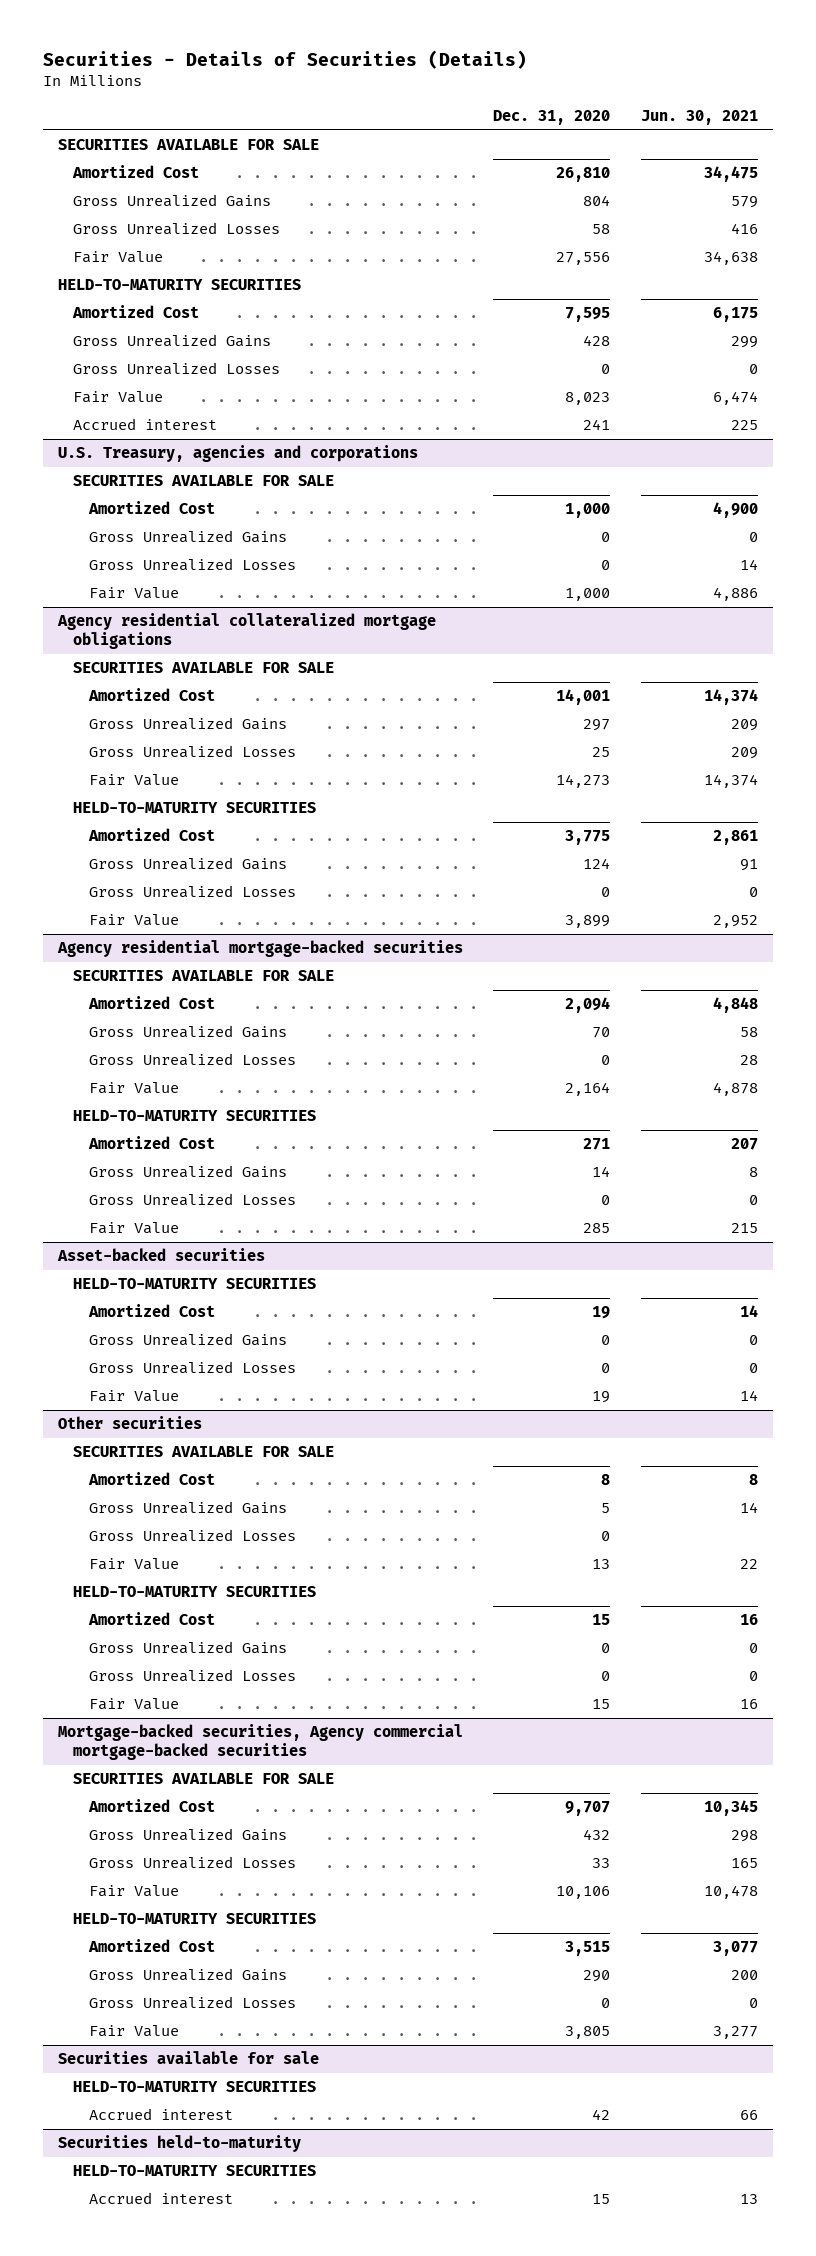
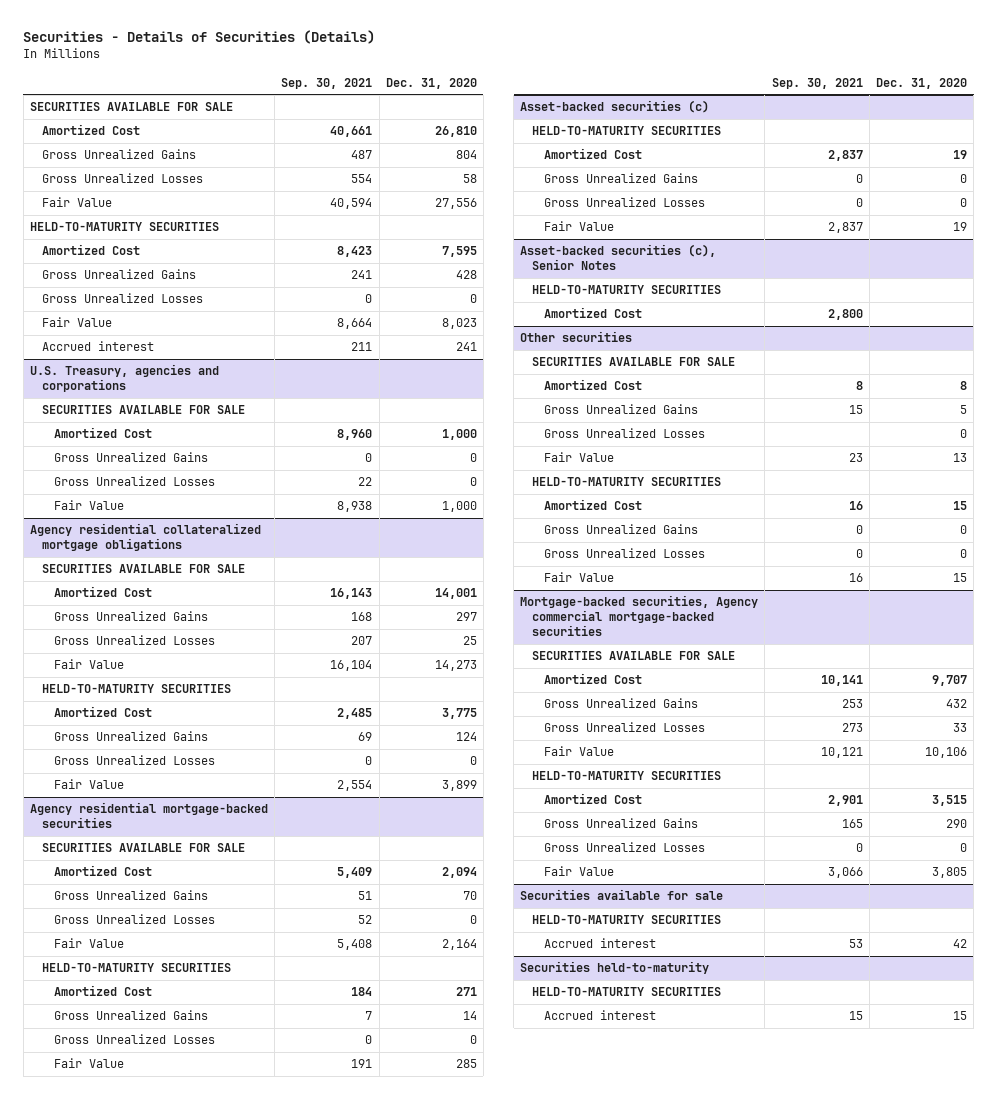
- | Dec. 31, 2020 | Jun. 30, 2021
+ | Sep. 30, 2021 | Dec. 31, 2020
- Asset-backed securities
+ Asset-backed securities (c)
+ Asset-backed securities (c), Senior Notes
+ HELD-TO-MATURITY SECURITIES
+ Amortized Cost | 2,800 |

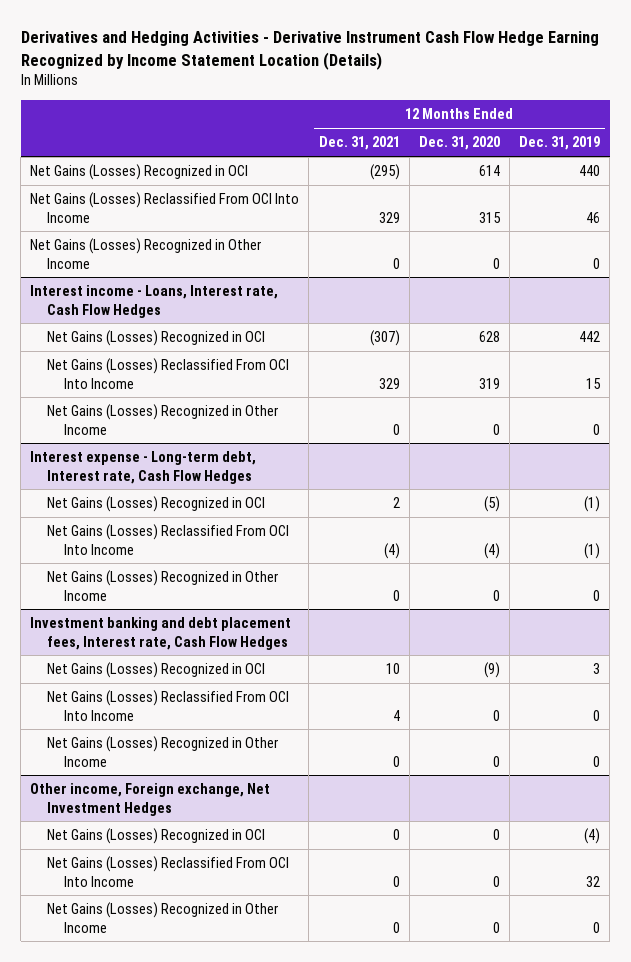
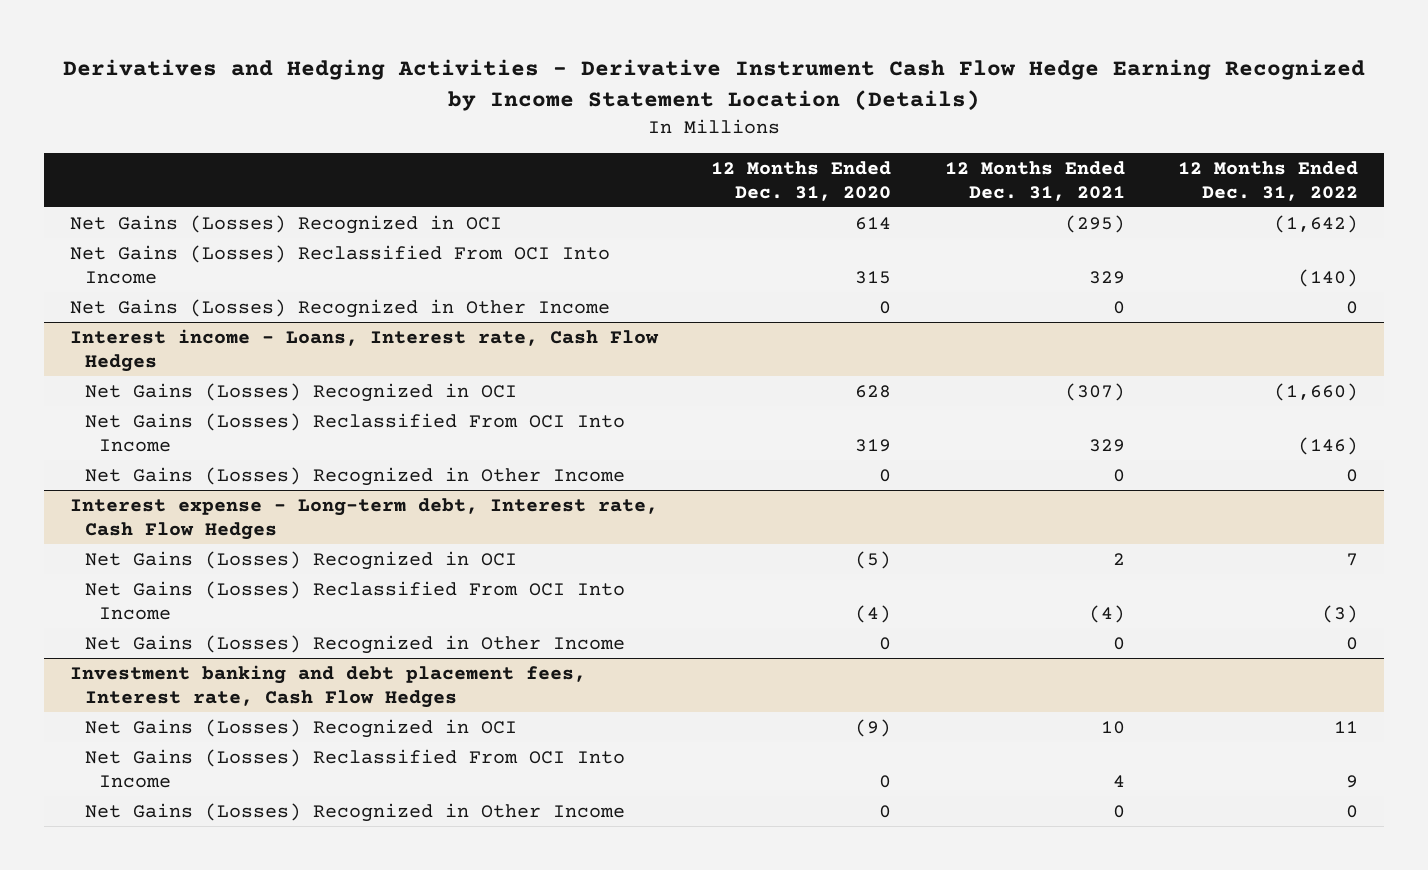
- | 12 Months Ended Dec. 31, 2021 | 12 Months Ended Dec. 31, 2020 | 12 Months Ended Dec. 31, 2019
+ | 12 Months Ended Dec. 31, 2020 | 12 Months Ended Dec. 31, 2021 | 12 Months Ended Dec. 31, 2022
- Other income, Foreign exchange, Net Investment Hedges
- Net Gains (Losses) Recognized in OCI | 0 | 0 | (4)
- Net Gains (Losses) Reclassified From OCI Into Income | 0 | 0 | 32
- Net Gains (Losses) Recognized in Other Income | 0 | 0 | 0

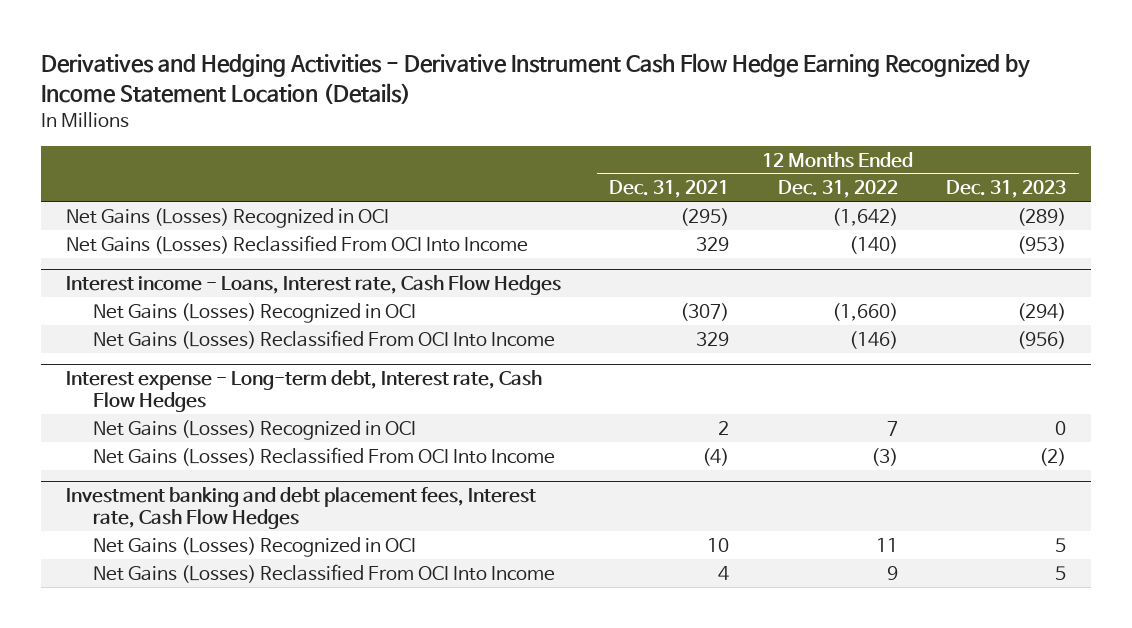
- | 12 Months Ended Dec. 31, 2020 | 12 Months Ended Dec. 31, 2021 | 12 Months Ended Dec. 31, 2022
+ | 12 Months Ended Dec. 31, 2021 | 12 Months Ended Dec. 31, 2022 | 12 Months Ended Dec. 31, 2023
- Net Gains (Losses) Recognized in Other Income | 0 | 0 | 0
@ Interest income - Loans, Interest rate, Cash Flow Hedges
- Net Gains (Losses) Recognized in Other Income | 0 | 0 | 0
@ Interest expense - Long-term debt, Interest rate, Cash Flow Hedges
- Net Gains (Losses) Recognized in Other Income | 0 | 0 | 0
@ Investment banking and debt placement fees, Interest rate, Cash Flow Hedges
- Net Gains (Losses) Recognized in Other Income | 0 | 0 | 0

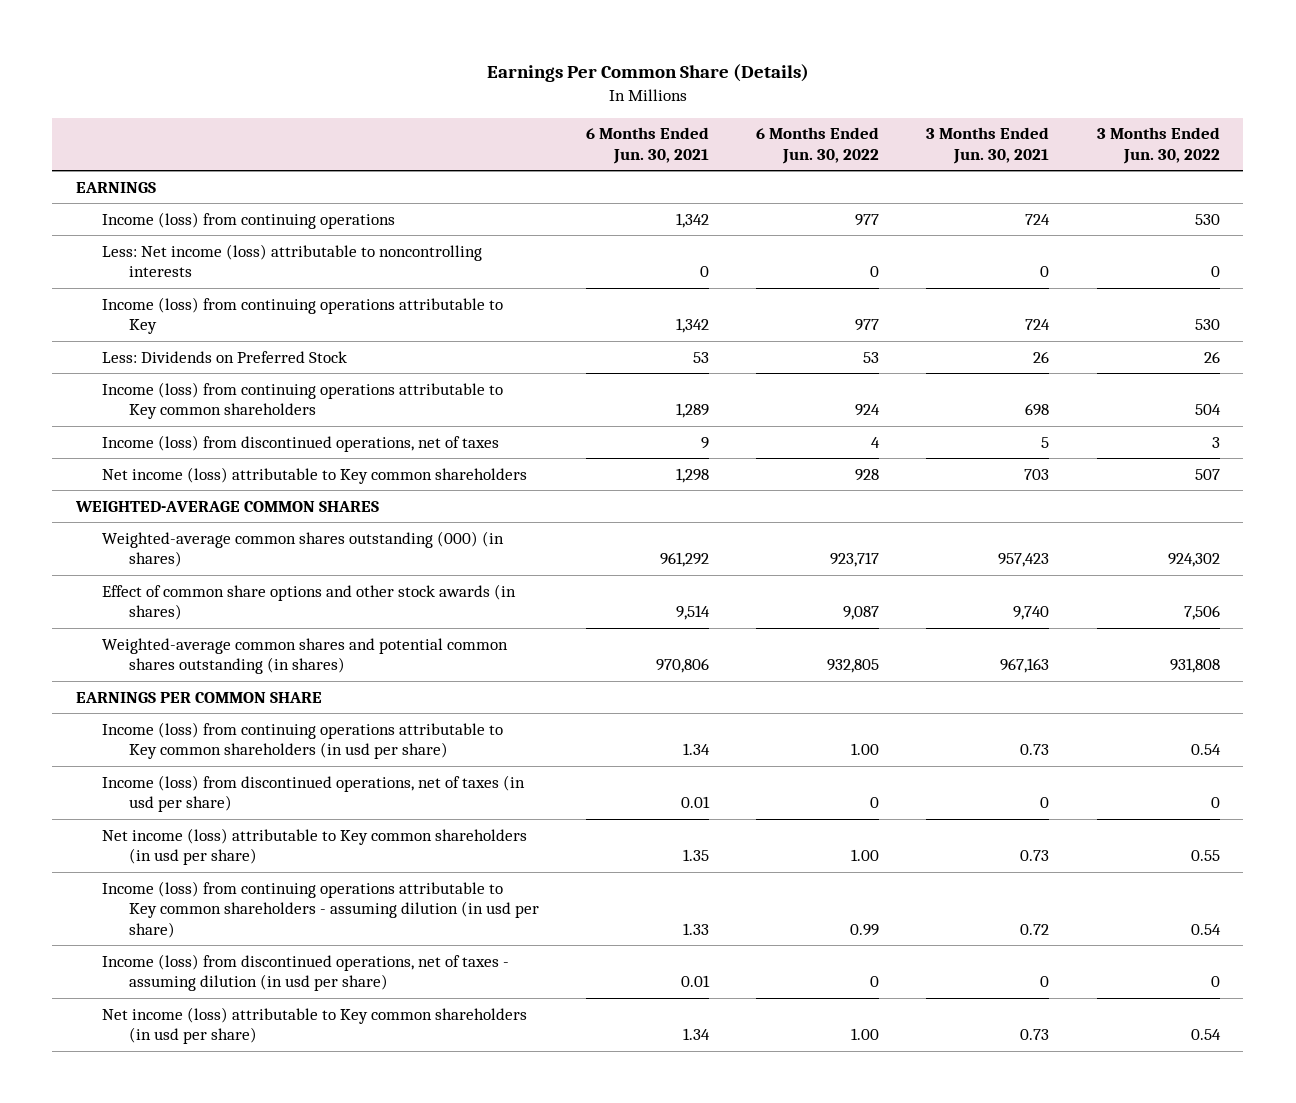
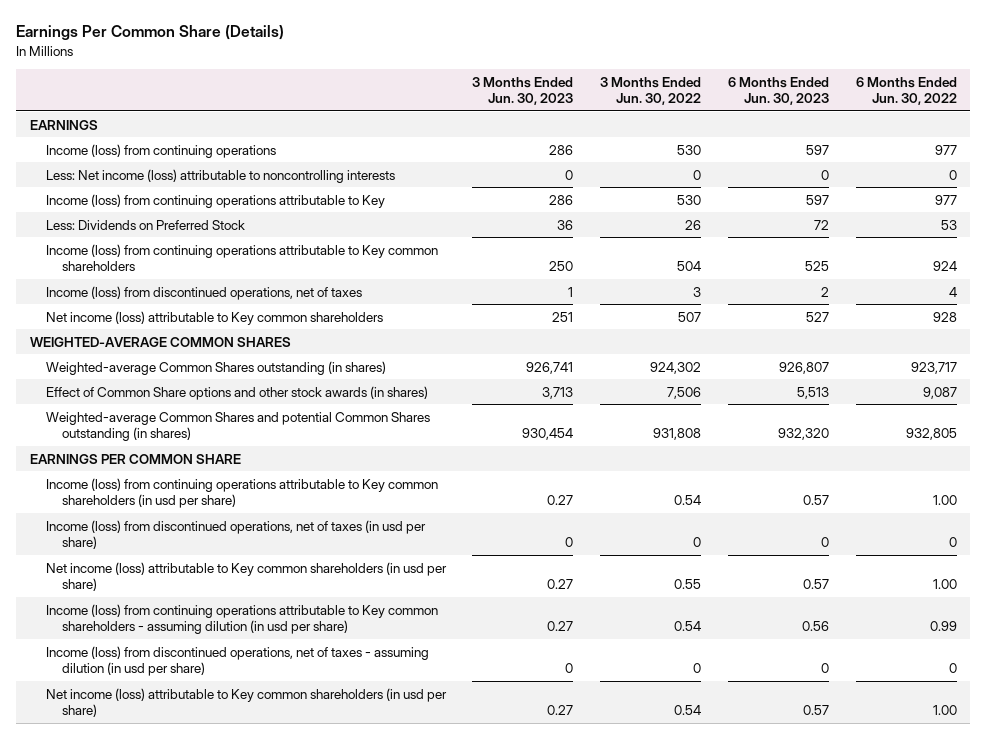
- | 6 Months Ended Jun. 30, 2021 | 6 Months Ended Jun. 30, 2022 | 3 Months Ended Jun. 30, 2021 | 3 Months Ended Jun. 30, 2022
+ | 3 Months Ended Jun. 30, 2023 | 3 Months Ended Jun. 30, 2022 | 6 Months Ended Jun. 30, 2023 | 6 Months Ended Jun. 30, 2022
- Weighted-average common shares outstanding (000) (in shares) | 961,292 | 923,717 | 957,423 | 924,302
- Effect of common share options and other stock awards (in shares) | 9,514 | 9,087 | 9,740 | 7,506
- Weighted-average common shares and potential common shares outstanding (in shares) | 970,806 | 932,805 | 967,163 | 931,808
+ Weighted-average Common Shares outstanding (in shares) | 926,741 | 924,302 | 926,807 | 923,717
+ Effect of Common Share options and other stock awards (in shares) | 3,713 | 7,506 | 5,513 | 9,087
+ Weighted-average Common Shares and potential Common Shares outstanding (in shares) | 930,454 | 931,808 | 932,320 | 932,805

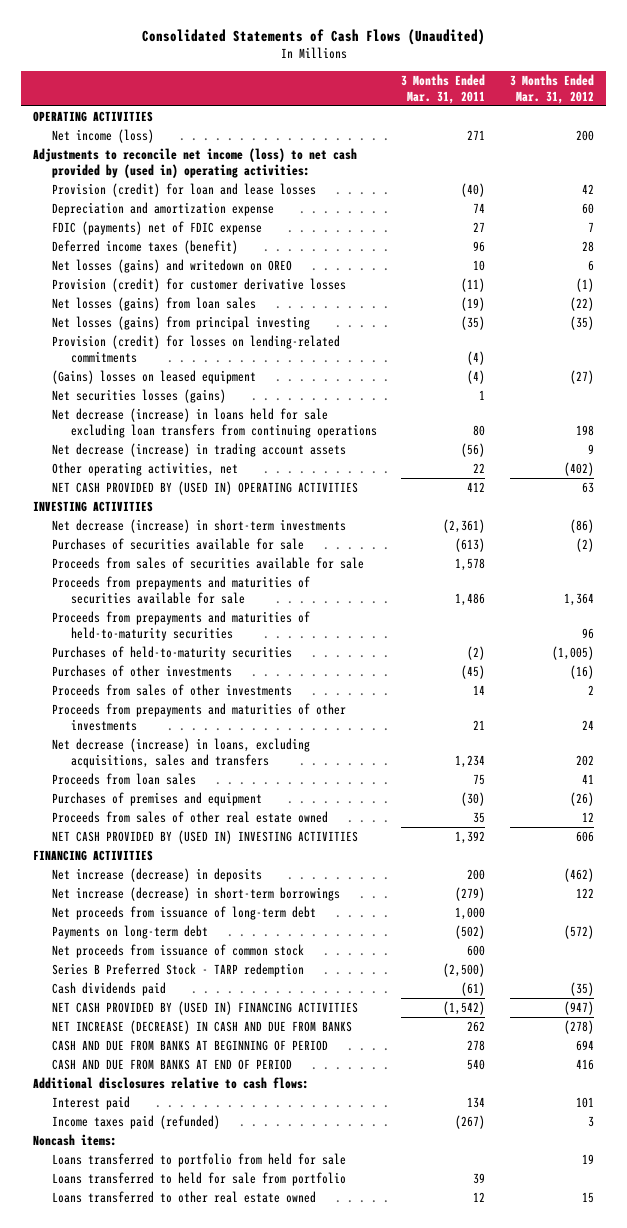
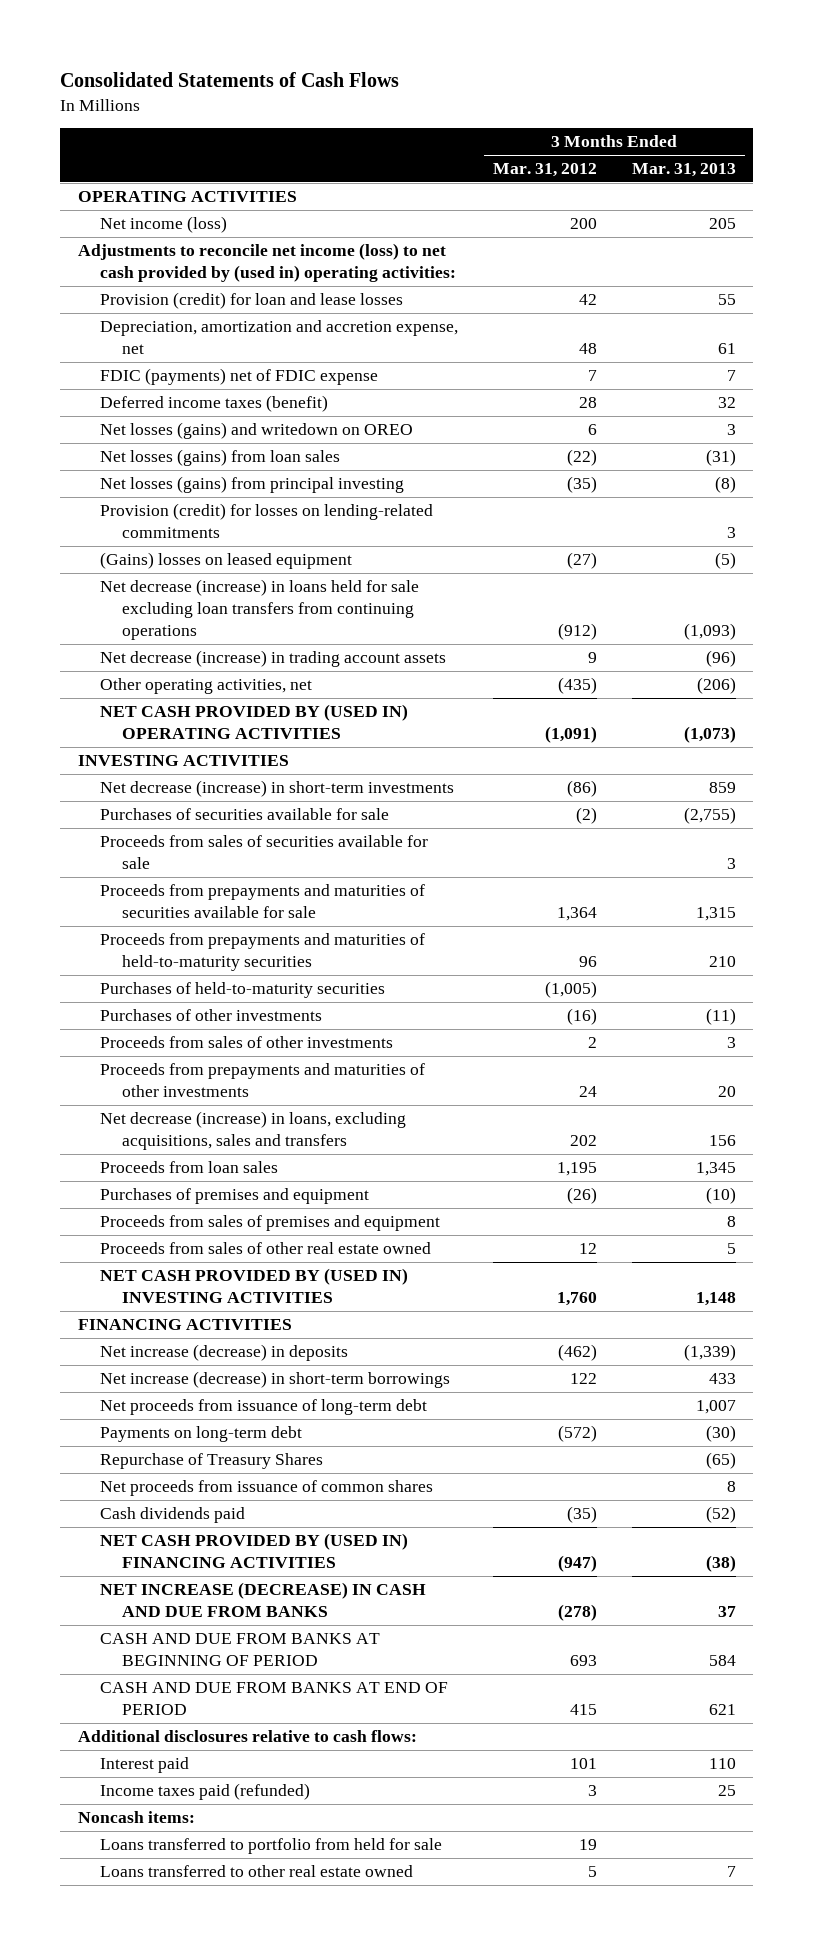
- Consolidated Statements of Cash Flows (Unaudited)
+ Consolidated Statements of Cash Flows
- | 3 Months Ended Mar. 31, 2011 | 3 Months Ended Mar. 31, 2012
+ | 3 Months Ended Mar. 31, 2012 | 3 Months Ended Mar. 31, 2013
- Depreciation and amortization expense | 74 | 60
+ Depreciation, amortization and accretion expense, net | 48 | 61
- Provision (credit) for customer derivative losses | (11) | (1)
- Net securities losses (gains) | 1 |
- Net decrease (increase) in loans held for sale excluding loan transfers from continuing operations | 80 | 198
+ Net decrease (increase) in loans held for sale excluding loan transfers from continuing operations | (912) | (1,093)
- Other operating activities, net | 22 | (402)
- NET CASH PROVIDED BY (USED IN) OPERATING ACTIVITIES | 412 | 63
+ Other operating activities, net | (435) | (206)
+ NET CASH PROVIDED BY (USED IN) OPERATING ACTIVITIES | (1,091) | (1,073)
- Proceeds from loan sales | 75 | 41
+ Proceeds from loan sales | 1,195 | 1,345
+ Proceeds from sales of premises and equipment | | 8
- NET CASH PROVIDED BY (USED IN) INVESTING ACTIVITIES | 1,392 | 606
+ NET CASH PROVIDED BY (USED IN) INVESTING ACTIVITIES | 1,760 | 1,148
- Net proceeds from issuance of common stock | 600 |
- Series B Preferred Stock - TARP redemption | (2,500) |
+ Repurchase of Treasury Shares | | (65)
+ Net proceeds from issuance of common shares | | 8
- CASH AND DUE FROM BANKS AT BEGINNING OF PERIOD | 278 | 694
- CASH AND DUE FROM BANKS AT END OF PERIOD | 540 | 416
+ CASH AND DUE FROM BANKS AT BEGINNING OF PERIOD | 693 | 584
+ CASH AND DUE FROM BANKS AT END OF PERIOD | 415 | 621
- Loans transferred to held for sale from portfolio | 39 |
- Loans transferred to other real estate owned | 12 | 15
+ Loans transferred to other real estate owned | 5 | 7

